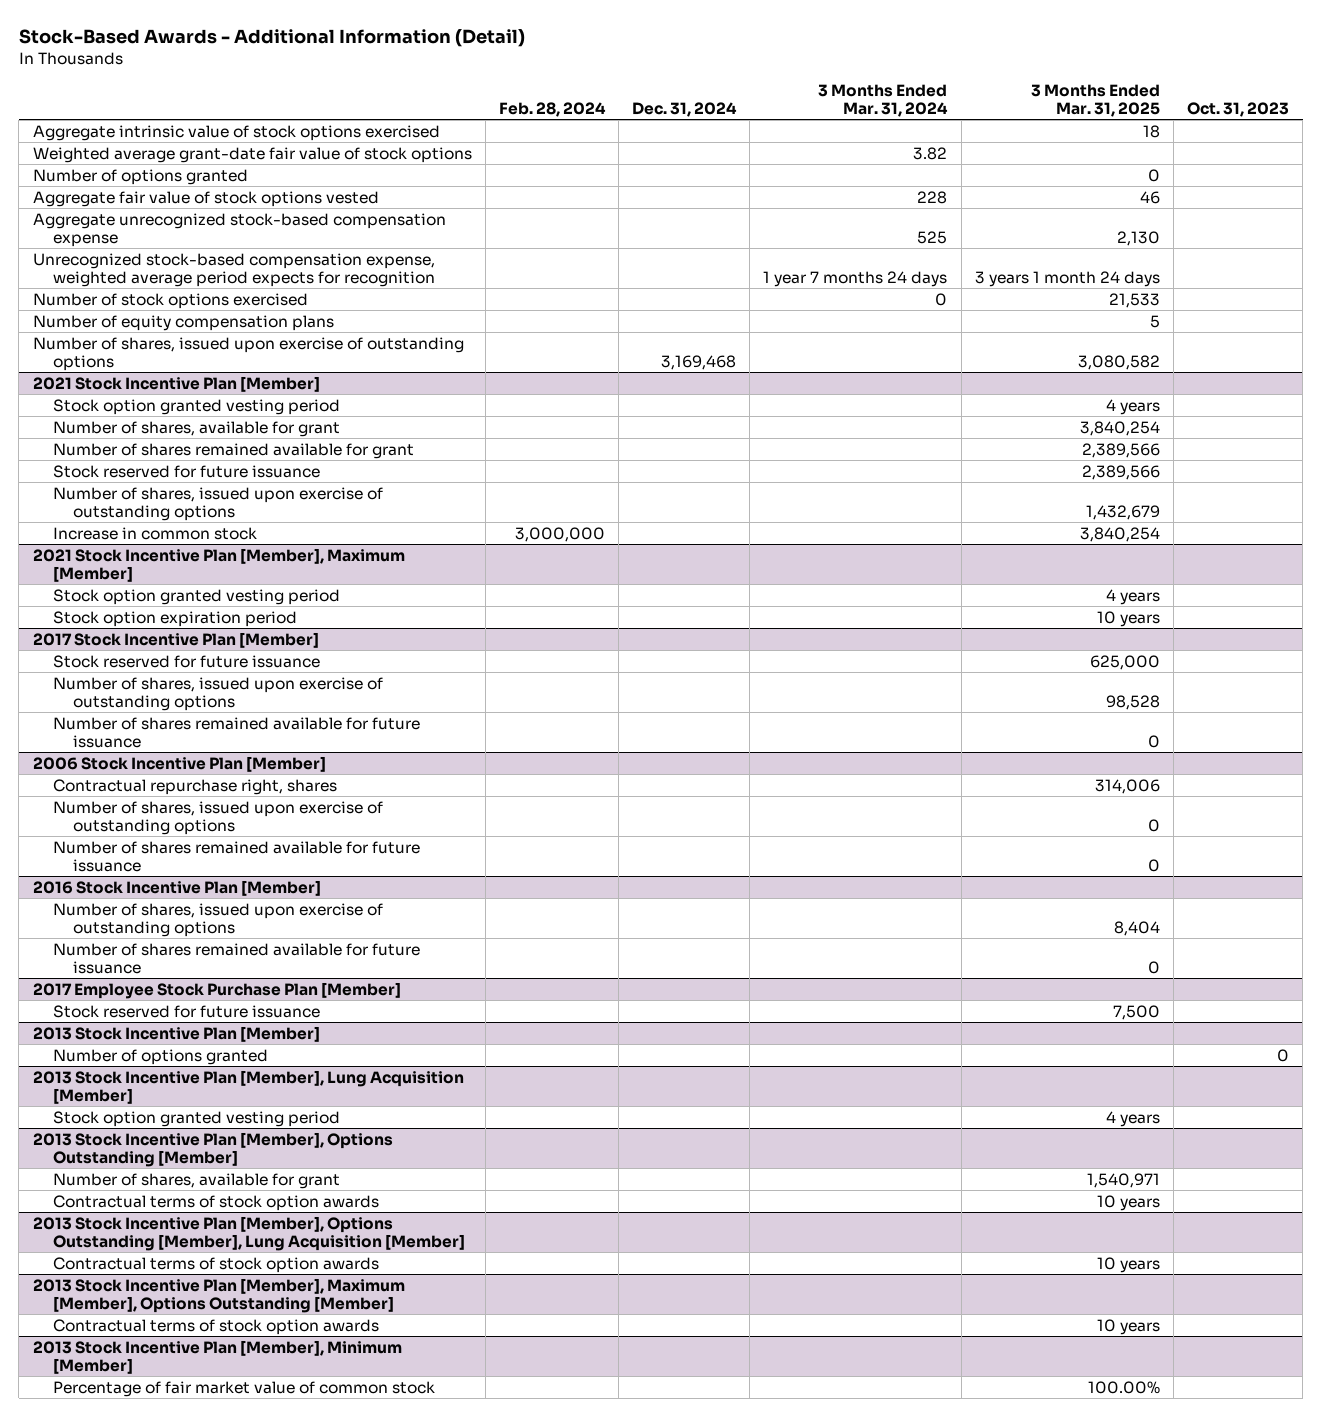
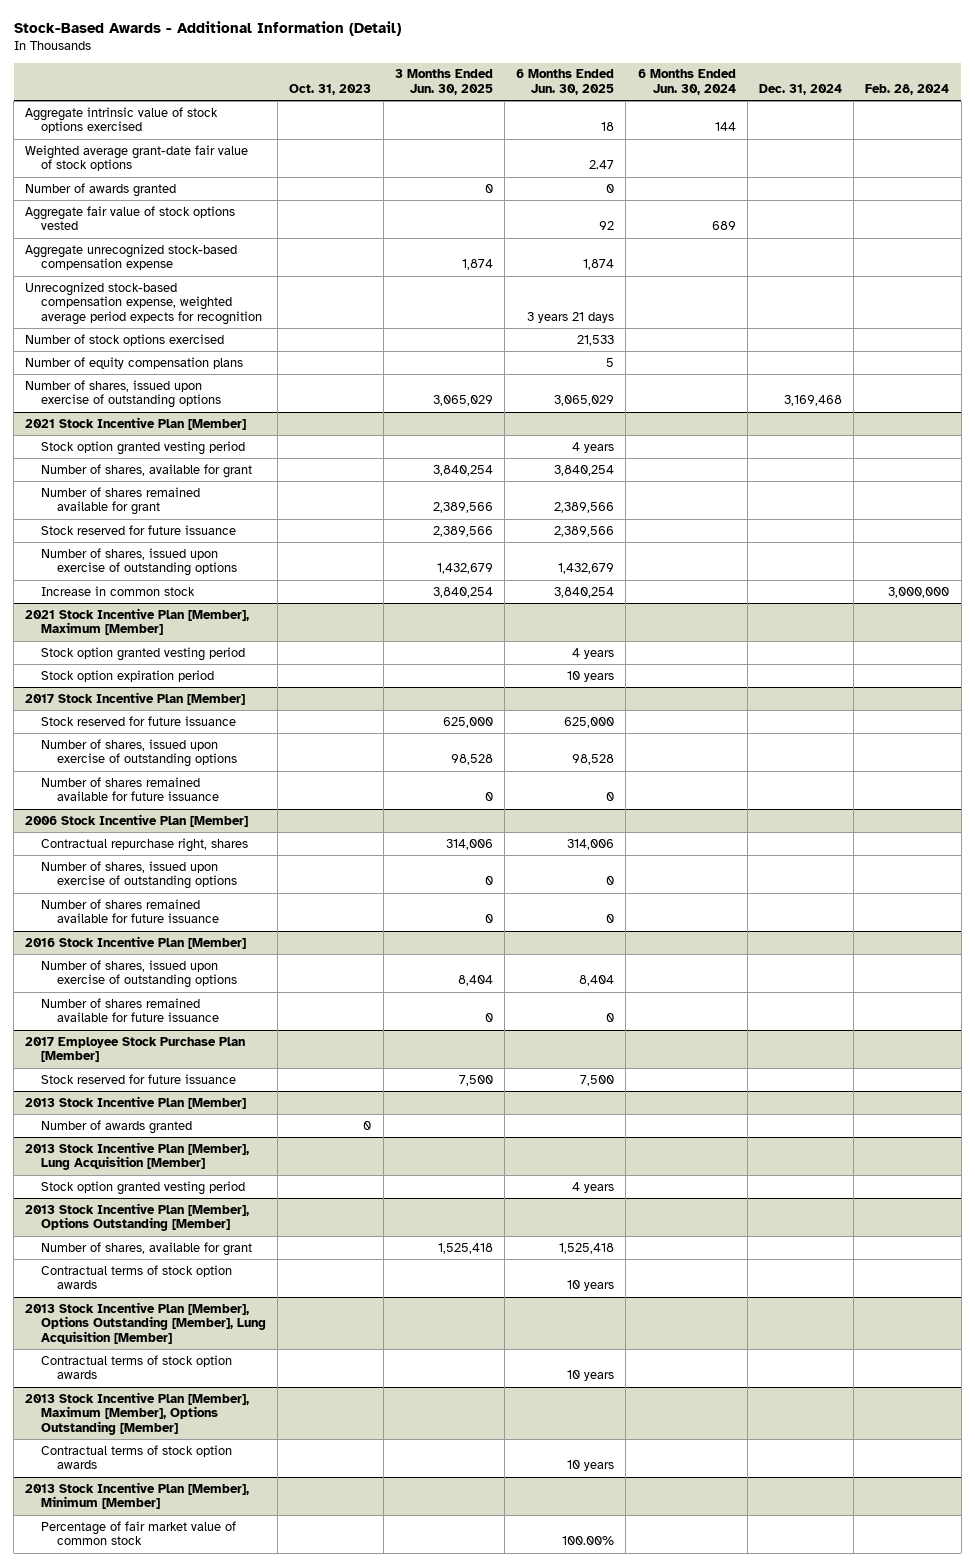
- | Feb. 28, 2024 | Dec. 31, 2024 | 3 Months Ended Mar. 31, 2024 | 3 Months Ended Mar. 31, 2025 | Oct. 31, 2023
+ | Oct. 31, 2023 | 3 Months Ended Jun. 30, 2025 | 6 Months Ended Jun. 30, 2025 | 6 Months Ended Jun. 30, 2024 | Dec. 31, 2024 | Feb. 28, 2024
- Number of options granted | | | | 0 |
+ Number of awards granted | | 0 | 0 | | |
@ 2013 Stock Incentive Plan [Member]
- Number of options granted | | | | | 0
+ Number of awards granted | 0 | | | | |

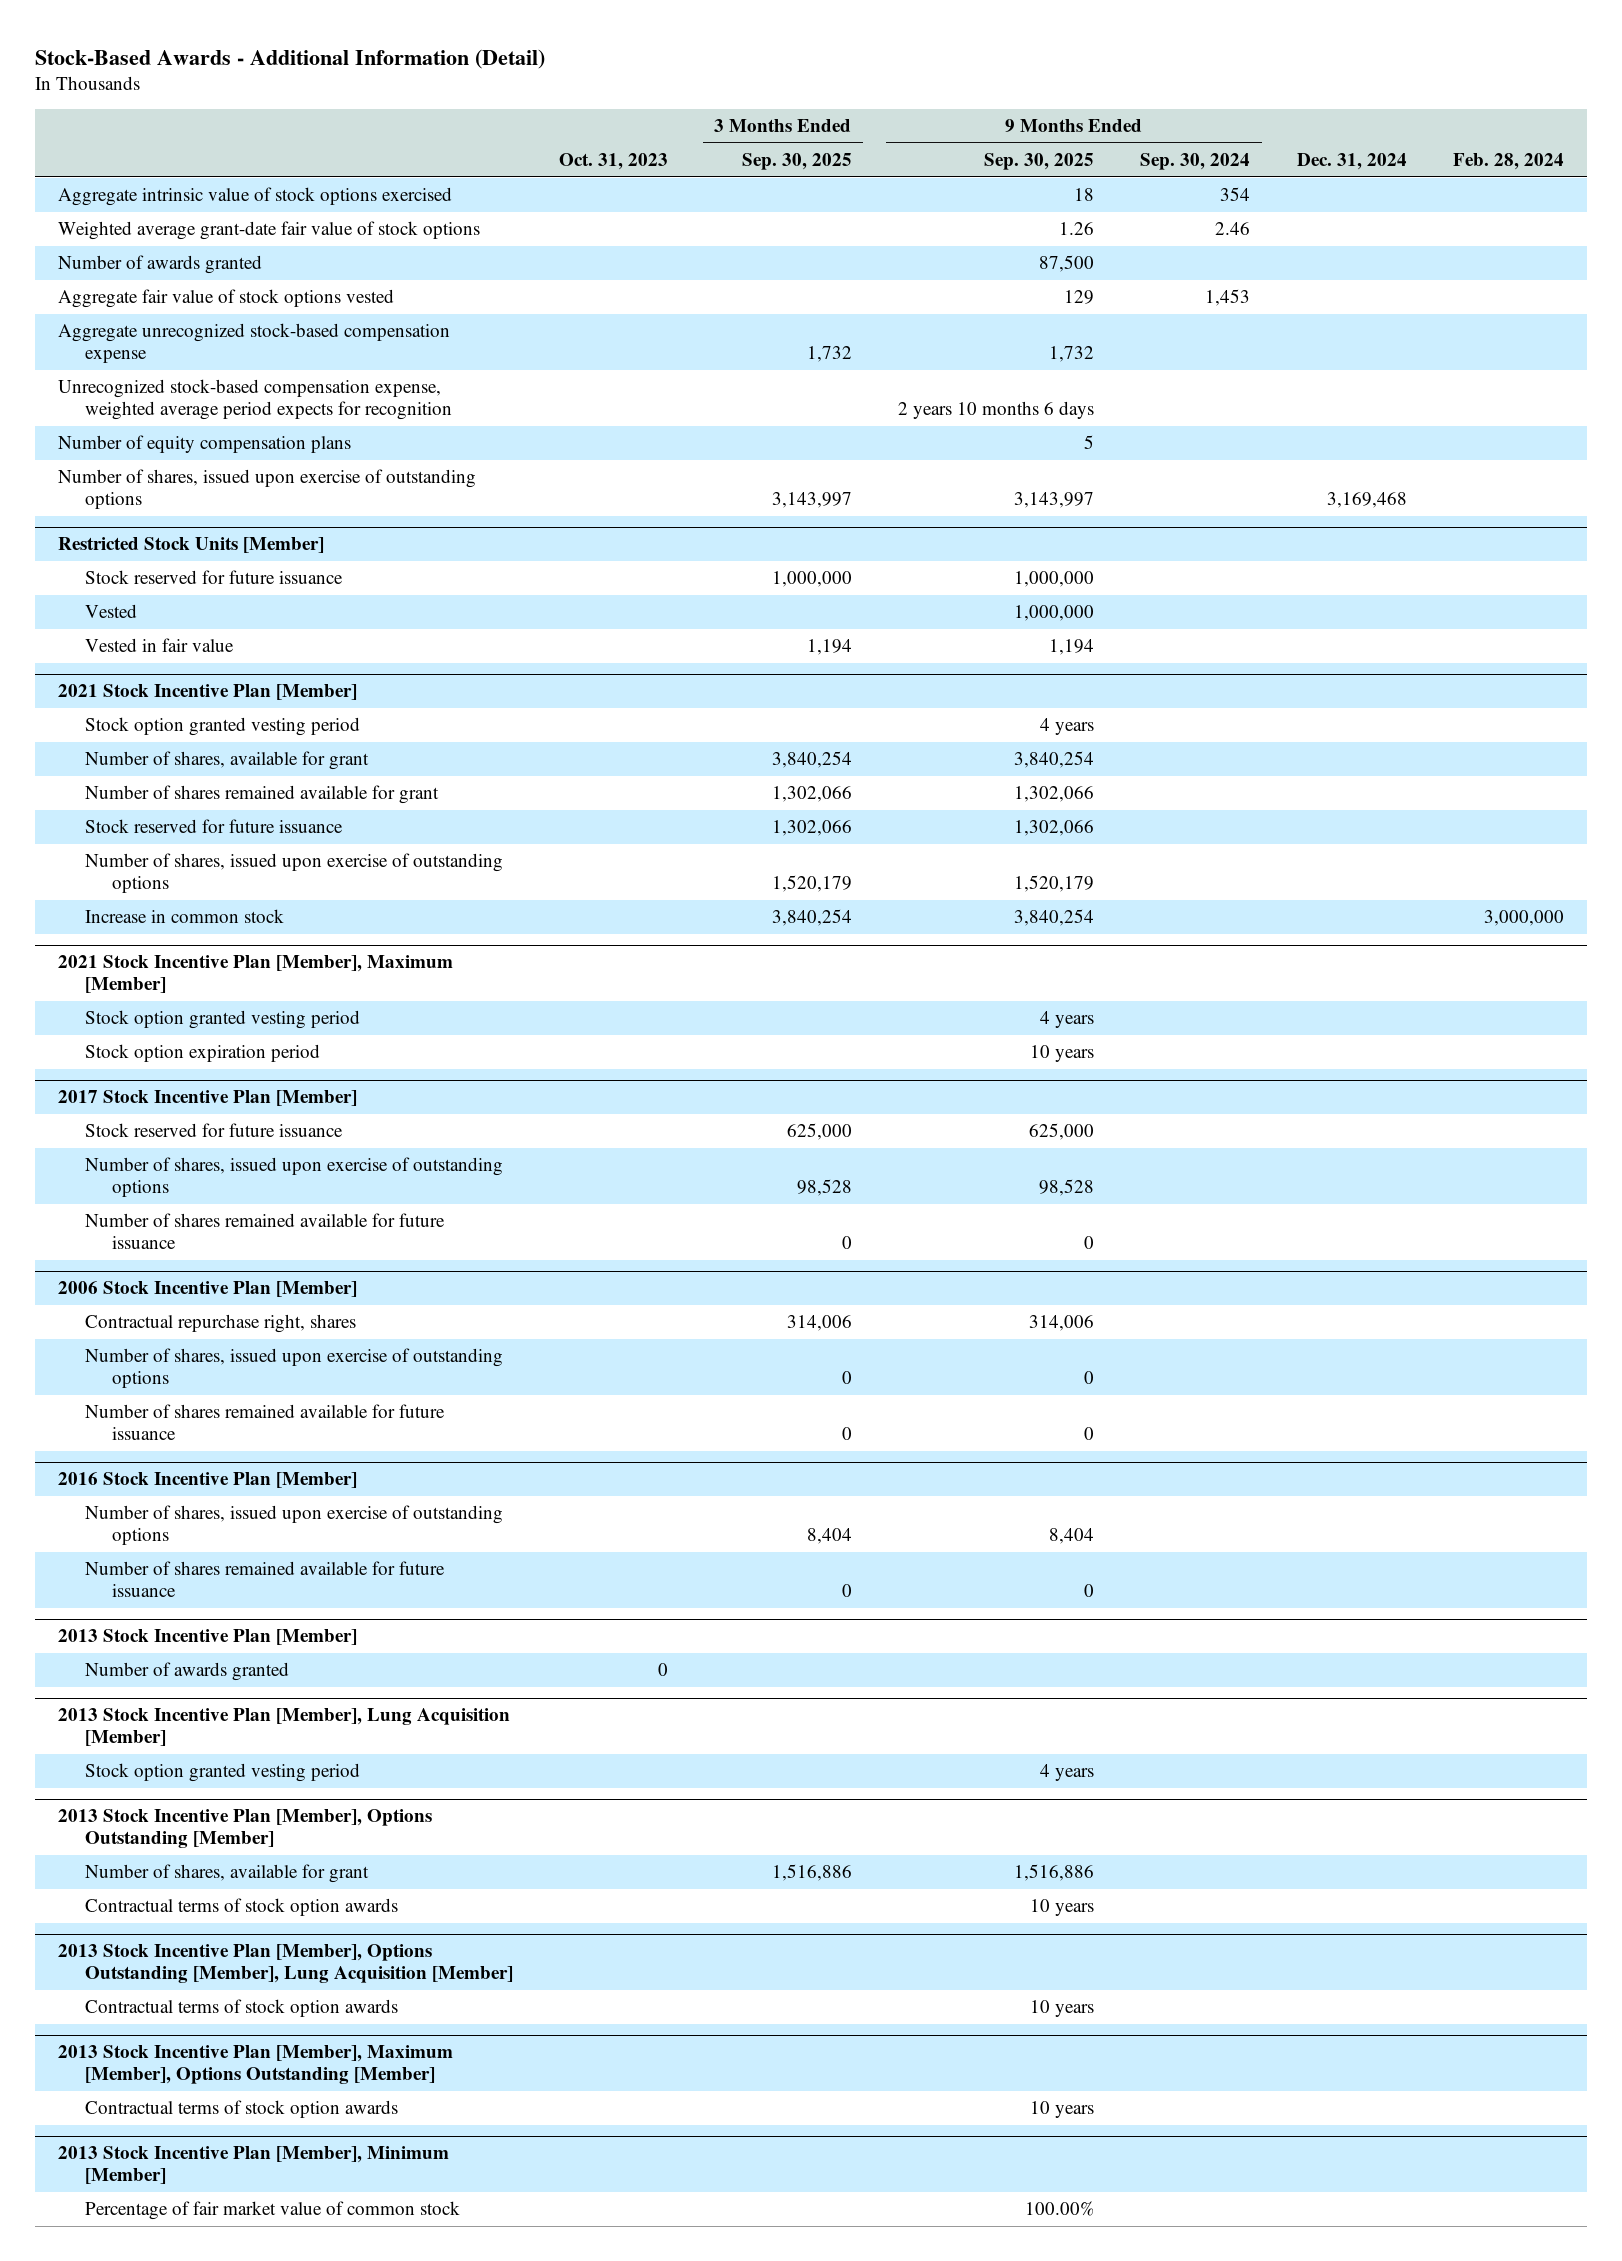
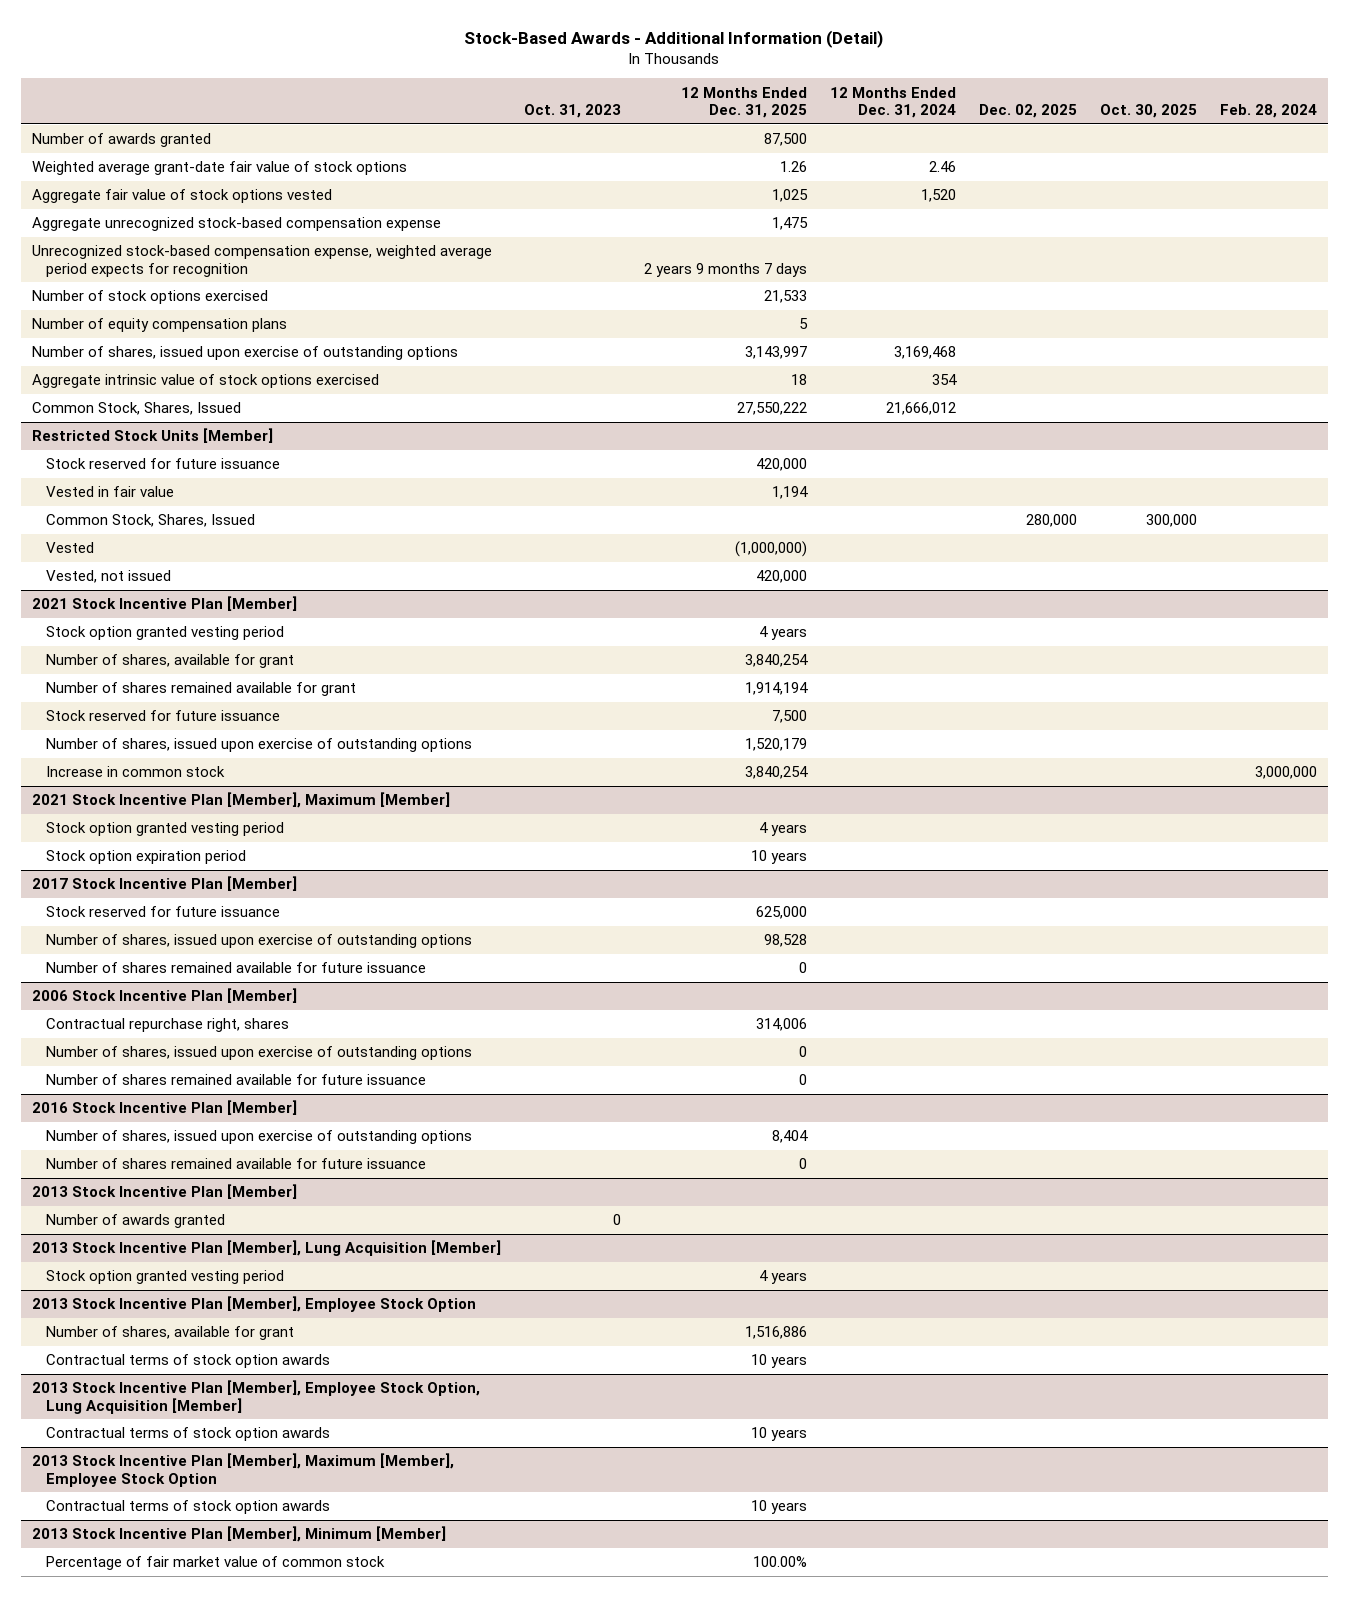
- | Oct. 31, 2023 | 3 Months Ended Sep. 30, 2025 | 9 Months Ended Sep. 30, 2025 | 9 Months Ended Sep. 30, 2024 | Dec. 31, 2024 | Feb. 28, 2024
+ | Oct. 31, 2023 | 12 Months Ended Dec. 31, 2025 | 12 Months Ended Dec. 31, 2024 | Dec. 02, 2025 | Oct. 30, 2025 | Feb. 28, 2024
moved down: Weighted average grant-date fair value of stock options | | 1.26 | 2.46 | | |
+ Number of stock options exercised | | 21,533 | | | |
moved down: Aggregate intrinsic value of stock options exercised | | 18 | 354 | | |
+ Common Stock, Shares, Issued | | 27,550,222 | 21,666,012 | | |
@ Restricted Stock Units [Member]
+ Common Stock, Shares, Issued | | | | 280,000 | 300,000 |
moved down: Vested | | (1,000,000) | | | |
+ Vested, not issued | | 420,000 | | | |
- 2013 Stock Incentive Plan [Member], Options Outstanding [Member]
+ 2013 Stock Incentive Plan [Member], Employee Stock Option
- 2013 Stock Incentive Plan [Member], Options Outstanding [Member], Lung Acquisition [Member]
+ 2013 Stock Incentive Plan [Member], Employee Stock Option, Lung Acquisition [Member]
- 2013 Stock Incentive Plan [Member], Maximum [Member], Options Outstanding [Member]
+ 2013 Stock Incentive Plan [Member], Maximum [Member], Employee Stock Option

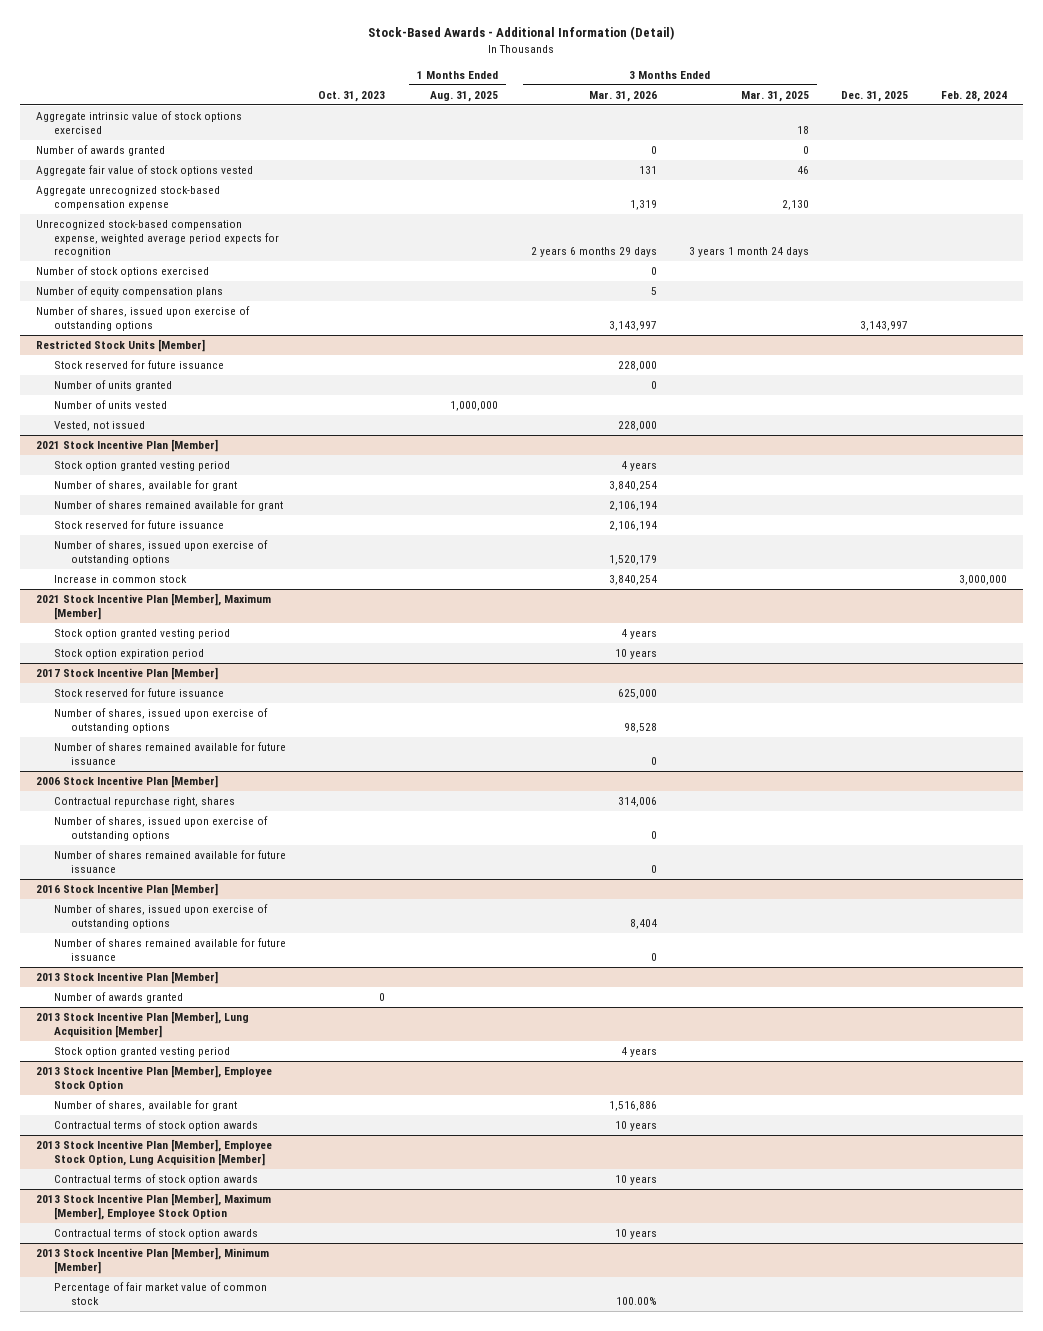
- | Oct. 31, 2023 | 12 Months Ended Dec. 31, 2025 | 12 Months Ended Dec. 31, 2024 | Dec. 02, 2025 | Oct. 30, 2025 | Feb. 28, 2024
+ | Oct. 31, 2023 | 1 Months Ended Aug. 31, 2025 | 3 Months Ended Mar. 31, 2026 | 3 Months Ended Mar. 31, 2025 | Dec. 31, 2025 | Feb. 28, 2024
moved up: Aggregate intrinsic value of stock options exercised | | | | 18 | |
- Weighted average grant-date fair value of stock options | | 1.26 | 2.46 | | |
- Common Stock, Shares, Issued | | 27,550,222 | 21,666,012 | | |
@ Restricted Stock Units [Member]
- Vested in fair value | | 1,194 | | | |
- Common Stock, Shares, Issued | | | | 280,000 | 300,000 |
- Vested | | (1,000,000) | | | |
+ Number of units granted | | | 0 | | |
+ Number of units vested | | 1,000,000 | | | |

